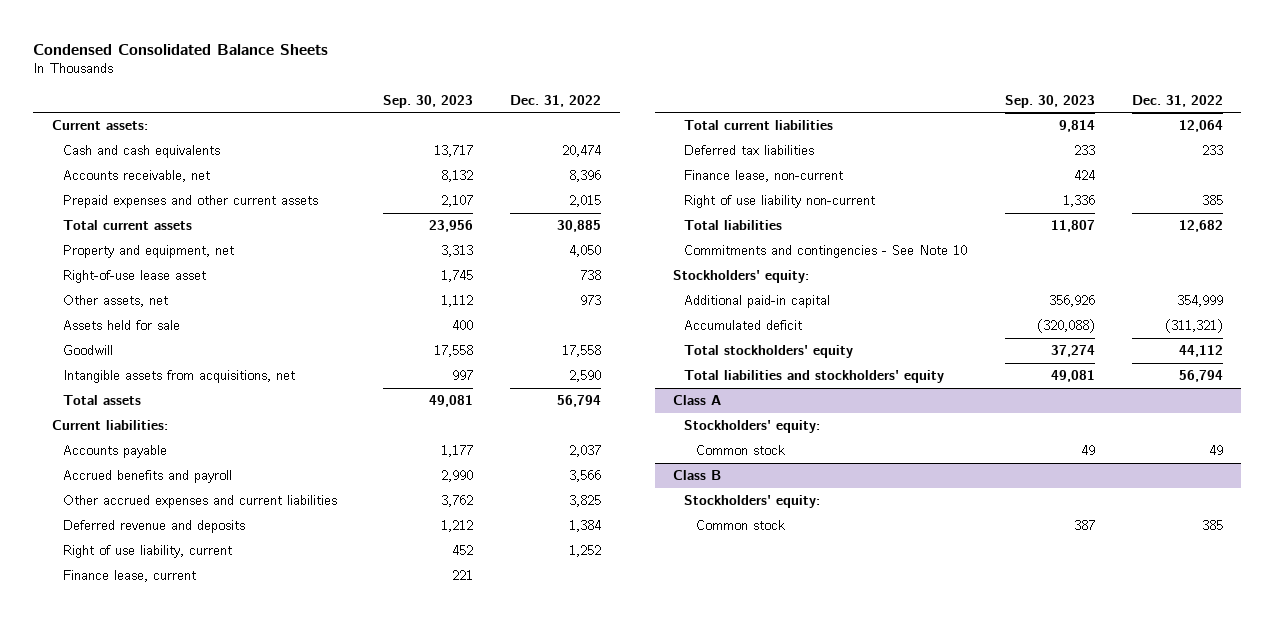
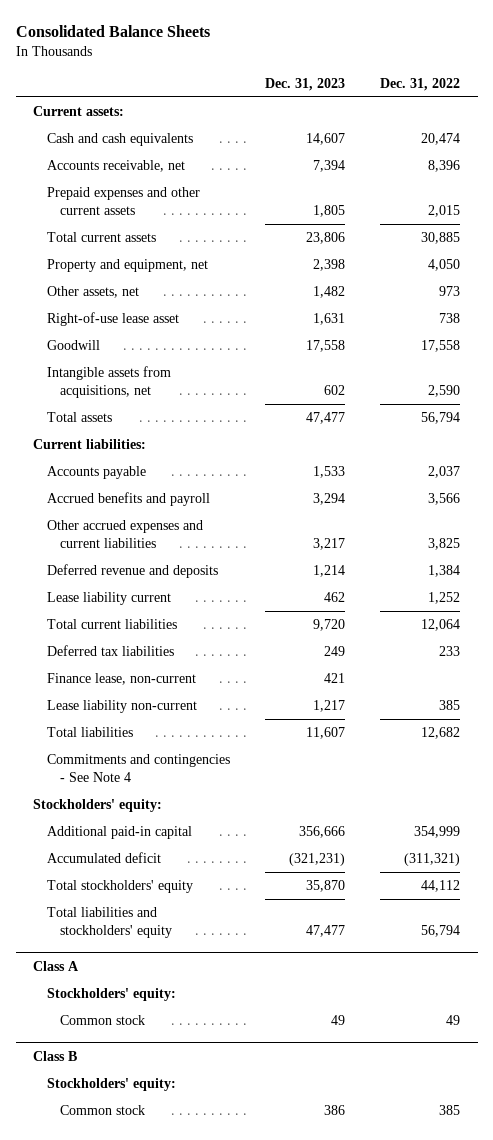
- Condensed Consolidated Balance Sheets
+ Consolidated Balance Sheets
- | Sep. 30, 2023 | Dec. 31, 2022
+ | Dec. 31, 2023 | Dec. 31, 2022
- Assets held for sale | 400 |
moved down: Right-of-use lease asset | 1,631 | 738
- Right of use liability, current | 452 | 1,252
- Finance lease, current | 221 |
+ Lease liability current | 462 | 1,252
- Right of use liability non-current | 1,336 | 385
+ Lease liability non-current | 1,217 | 385
- Commitments and contingencies - See Note 10
+ Commitments and contingencies - See Note 4

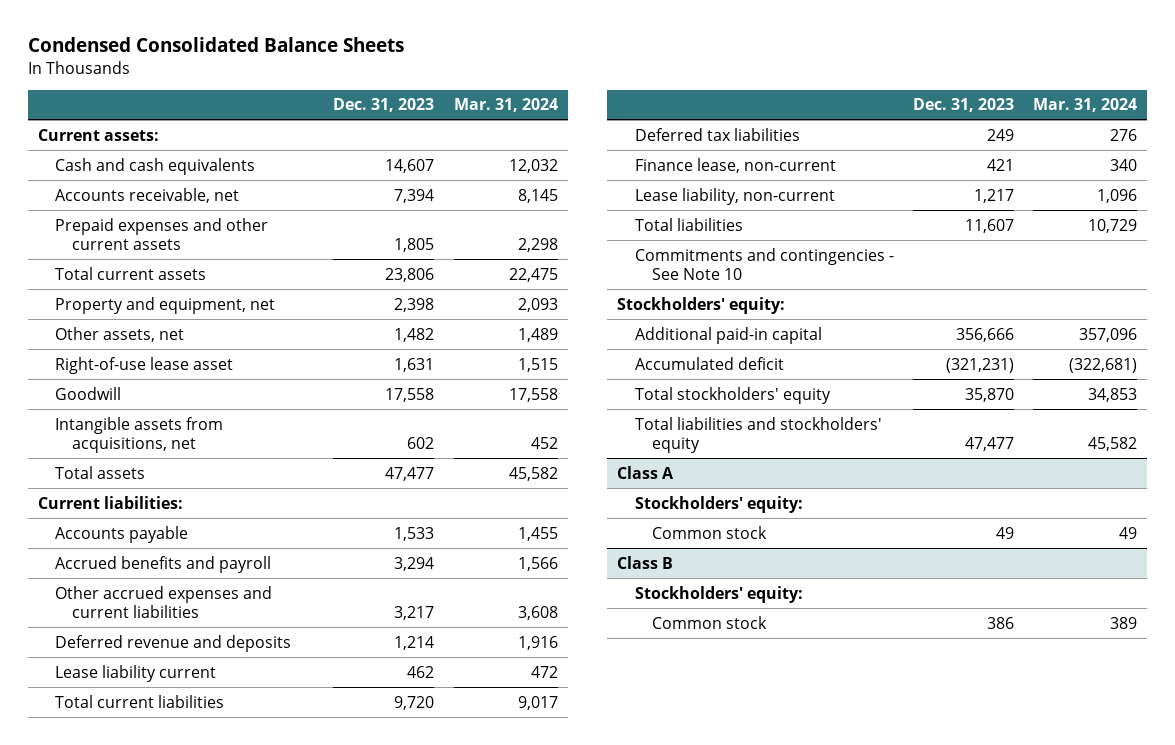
- Consolidated Balance Sheets
+ Condensed Consolidated Balance Sheets
- | Dec. 31, 2023 | Dec. 31, 2022
+ | Dec. 31, 2023 | Mar. 31, 2024
- Lease liability non-current | 1,217 | 385
+ Lease liability, non-current | 1,217 | 1,096
- Commitments and contingencies - See Note 4
+ Commitments and contingencies - See Note 10

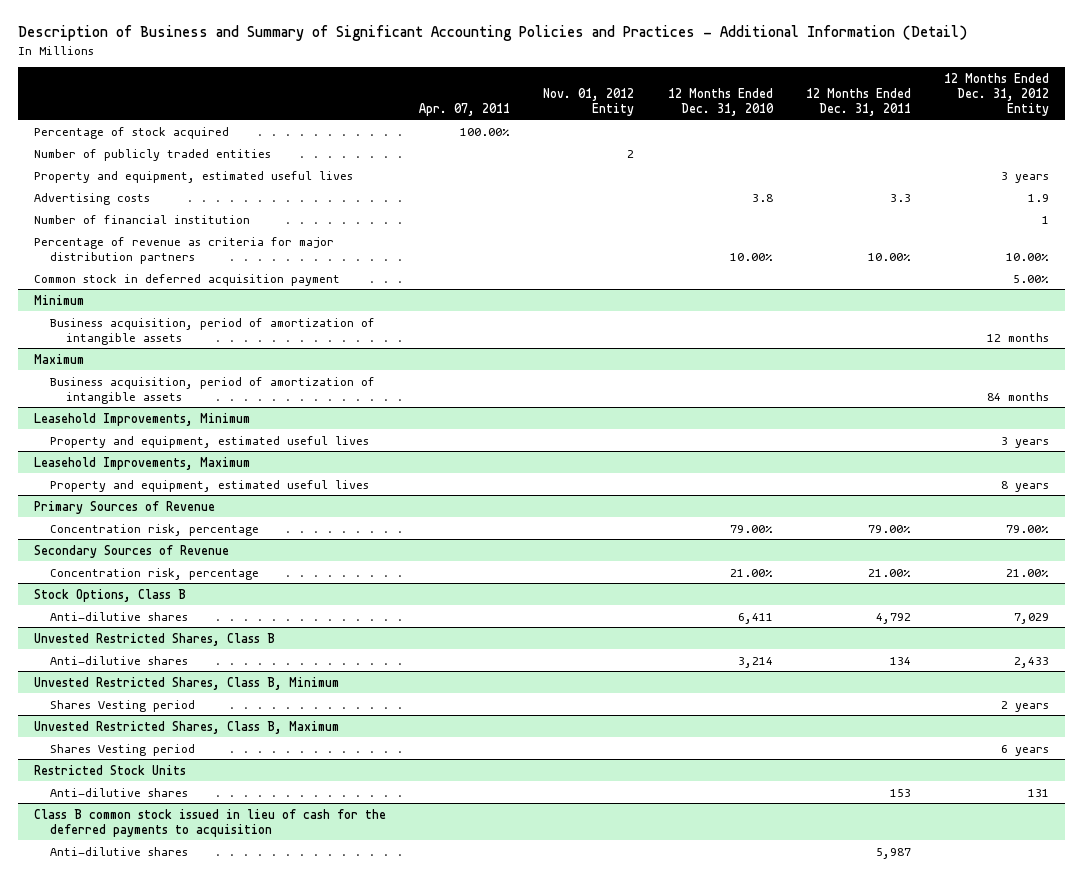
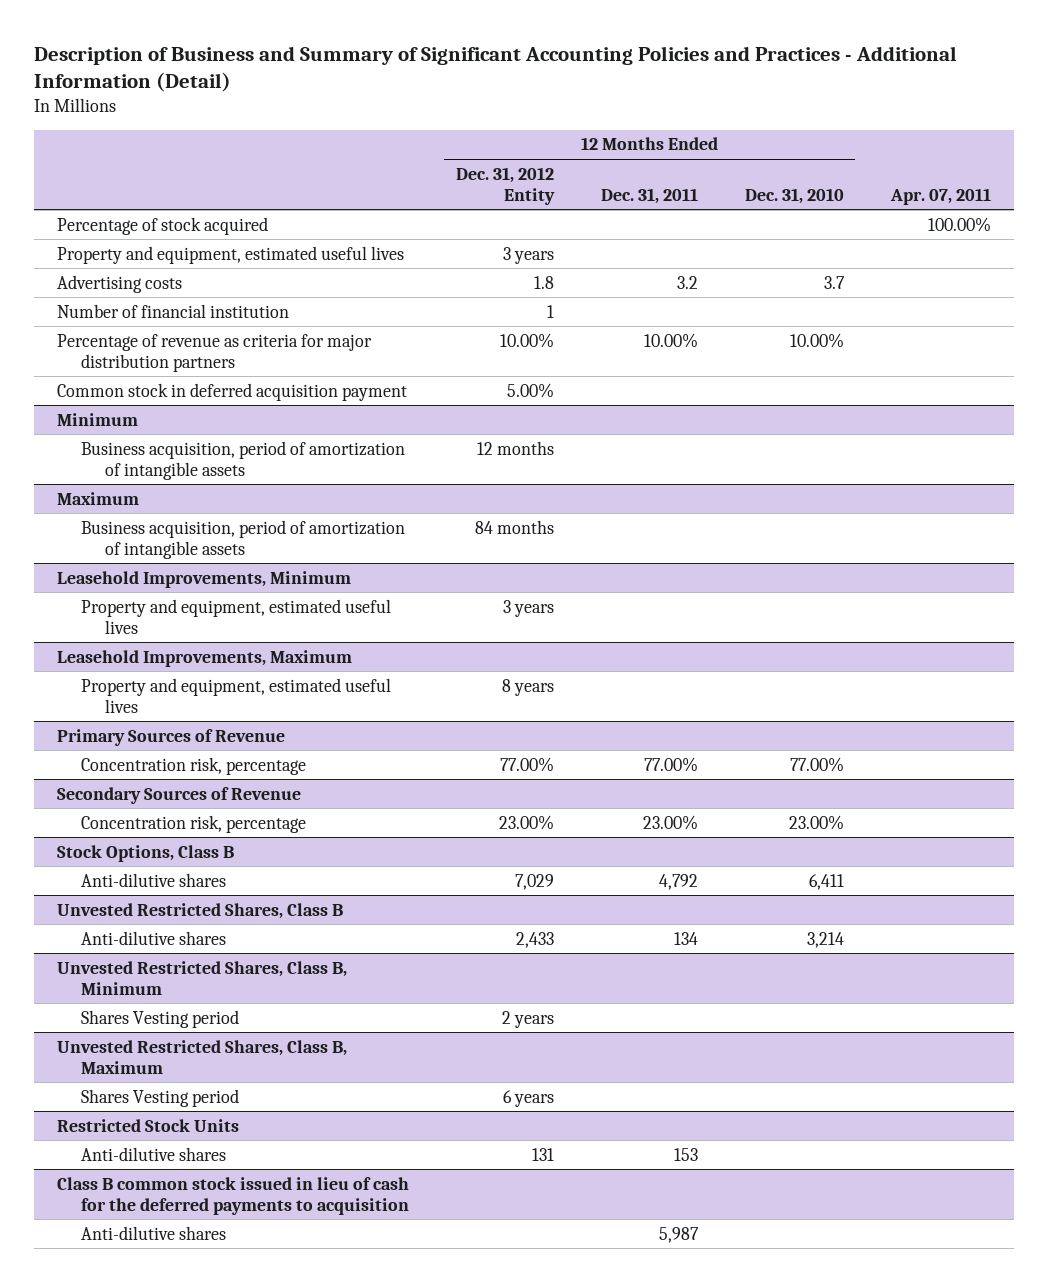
- | Apr. 07, 2011 | Nov. 01, 2012 Entity | 12 Months Ended Dec. 31, 2010 | 12 Months Ended Dec. 31, 2011 | 12 Months Ended Dec. 31, 2012 Entity
+ | 12 Months Ended Dec. 31, 2012 Entity | 12 Months Ended Dec. 31, 2011 | 12 Months Ended Dec. 31, 2010 | Apr. 07, 2011
- Number of publicly traded entities | | 2 | | |
- Advertising costs | | | 3.8 | 3.3 | 1.9
+ Advertising costs | 1.8 | 3.2 | 3.7 |
@ Primary Sources of Revenue
- Concentration risk, percentage | | | 79.00% | 79.00% | 79.00%
+ Concentration risk, percentage | 77.00% | 77.00% | 77.00% |
@ Secondary Sources of Revenue
- Concentration risk, percentage | | | 21.00% | 21.00% | 21.00%
+ Concentration risk, percentage | 23.00% | 23.00% | 23.00% |

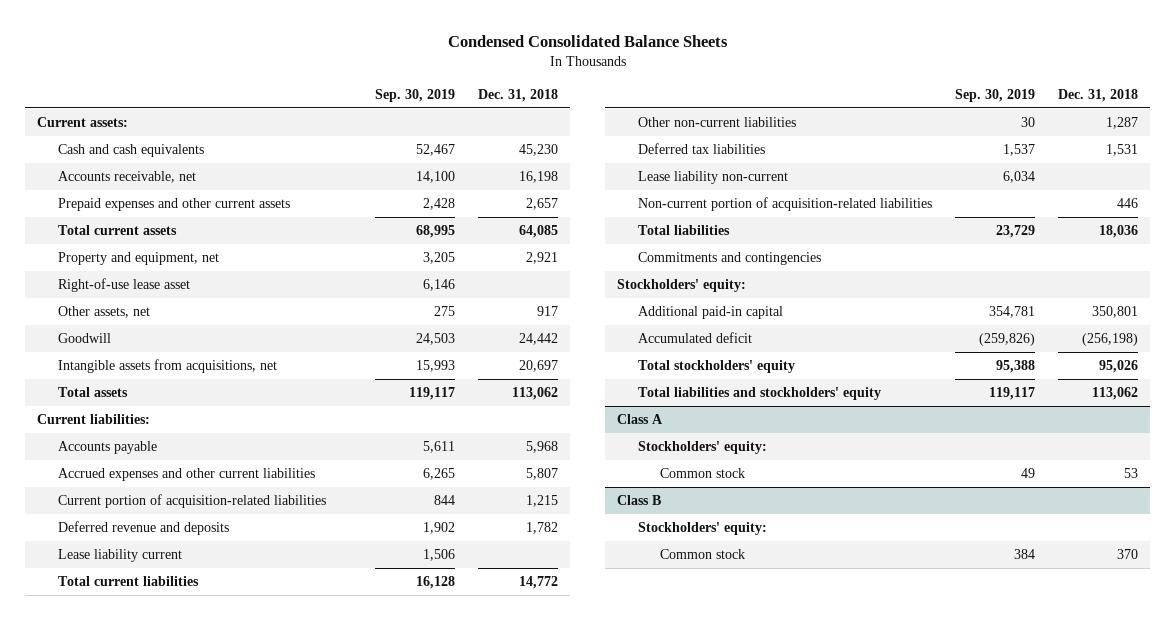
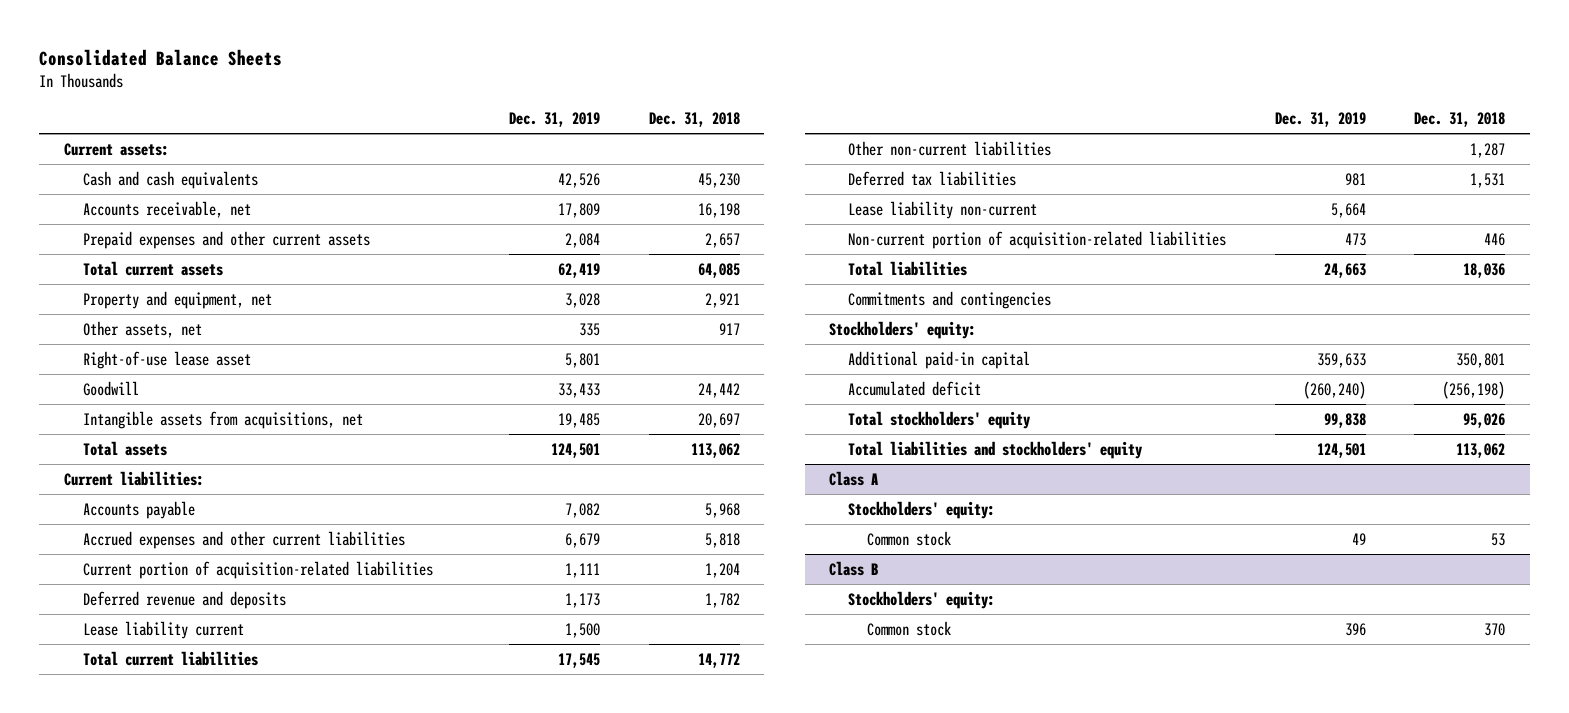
- Condensed Consolidated Balance Sheets
+ Consolidated Balance Sheets
- | Sep. 30, 2019 | Dec. 31, 2018
+ | Dec. 31, 2019 | Dec. 31, 2018
moved down: Right-of-use lease asset | 5,801 |
- Accrued expenses and other current liabilities | 6,265 | 5,807
- Current portion of acquisition-related liabilities | 844 | 1,215
+ Accrued expenses and other current liabilities | 6,679 | 5,818
+ Current portion of acquisition-related liabilities | 1,111 | 1,204

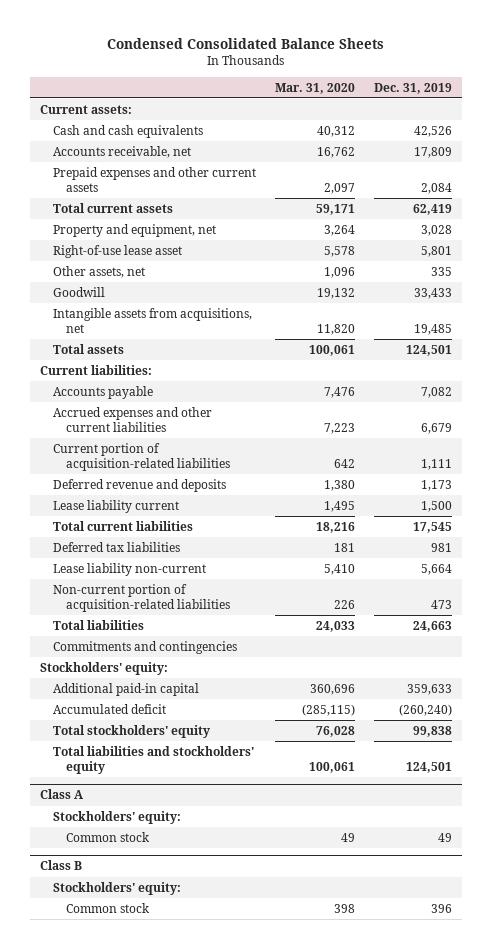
- Consolidated Balance Sheets
+ Condensed Consolidated Balance Sheets
- | Dec. 31, 2019 | Dec. 31, 2018
+ | Mar. 31, 2020 | Dec. 31, 2019
moved down: Other assets, net | 1,096 | 335
- Other non-current liabilities | | 1,287

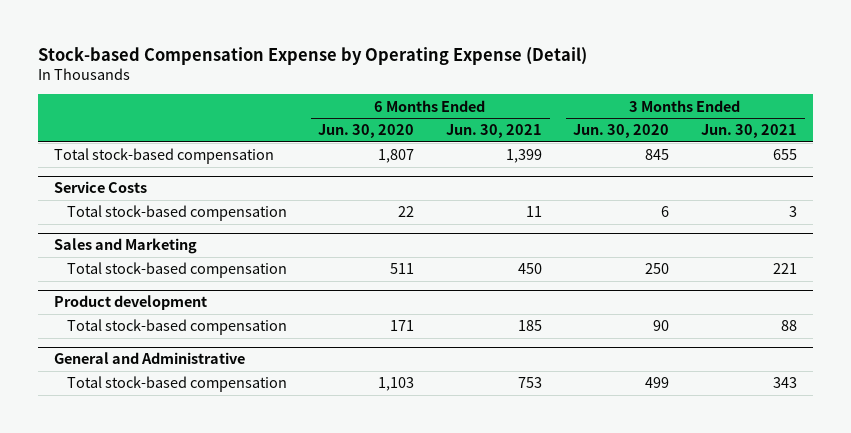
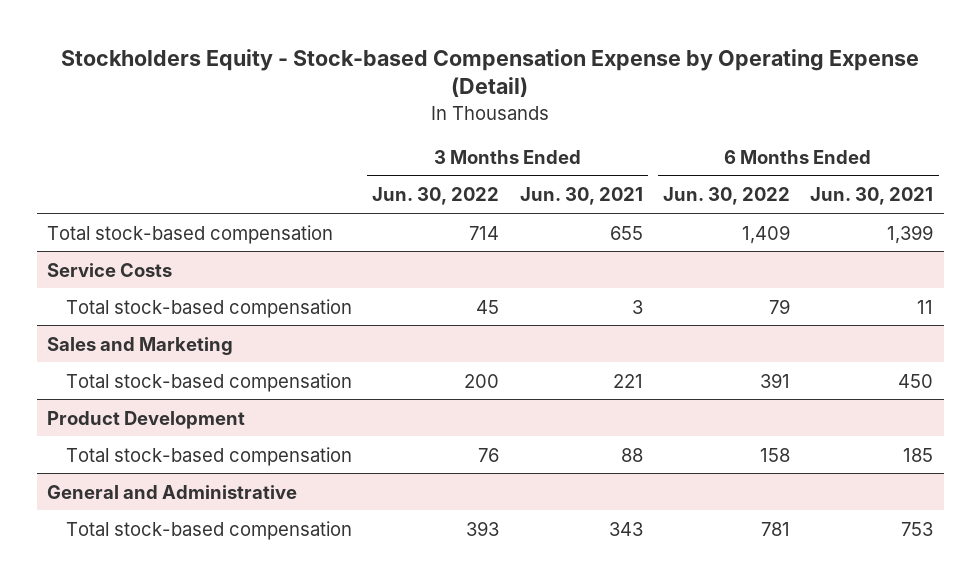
- Stock-based Compensation Expense by Operating Expense (Detail)
+ Stockholders Equity - Stock-based Compensation Expense by Operating Expense (Detail)
- | 6 Months Ended Jun. 30, 2020 | 6 Months Ended Jun. 30, 2021 | 3 Months Ended Jun. 30, 2020 | 3 Months Ended Jun. 30, 2021
+ | 3 Months Ended Jun. 30, 2022 | 3 Months Ended Jun. 30, 2021 | 6 Months Ended Jun. 30, 2022 | 6 Months Ended Jun. 30, 2021
- Product development
+ Product Development

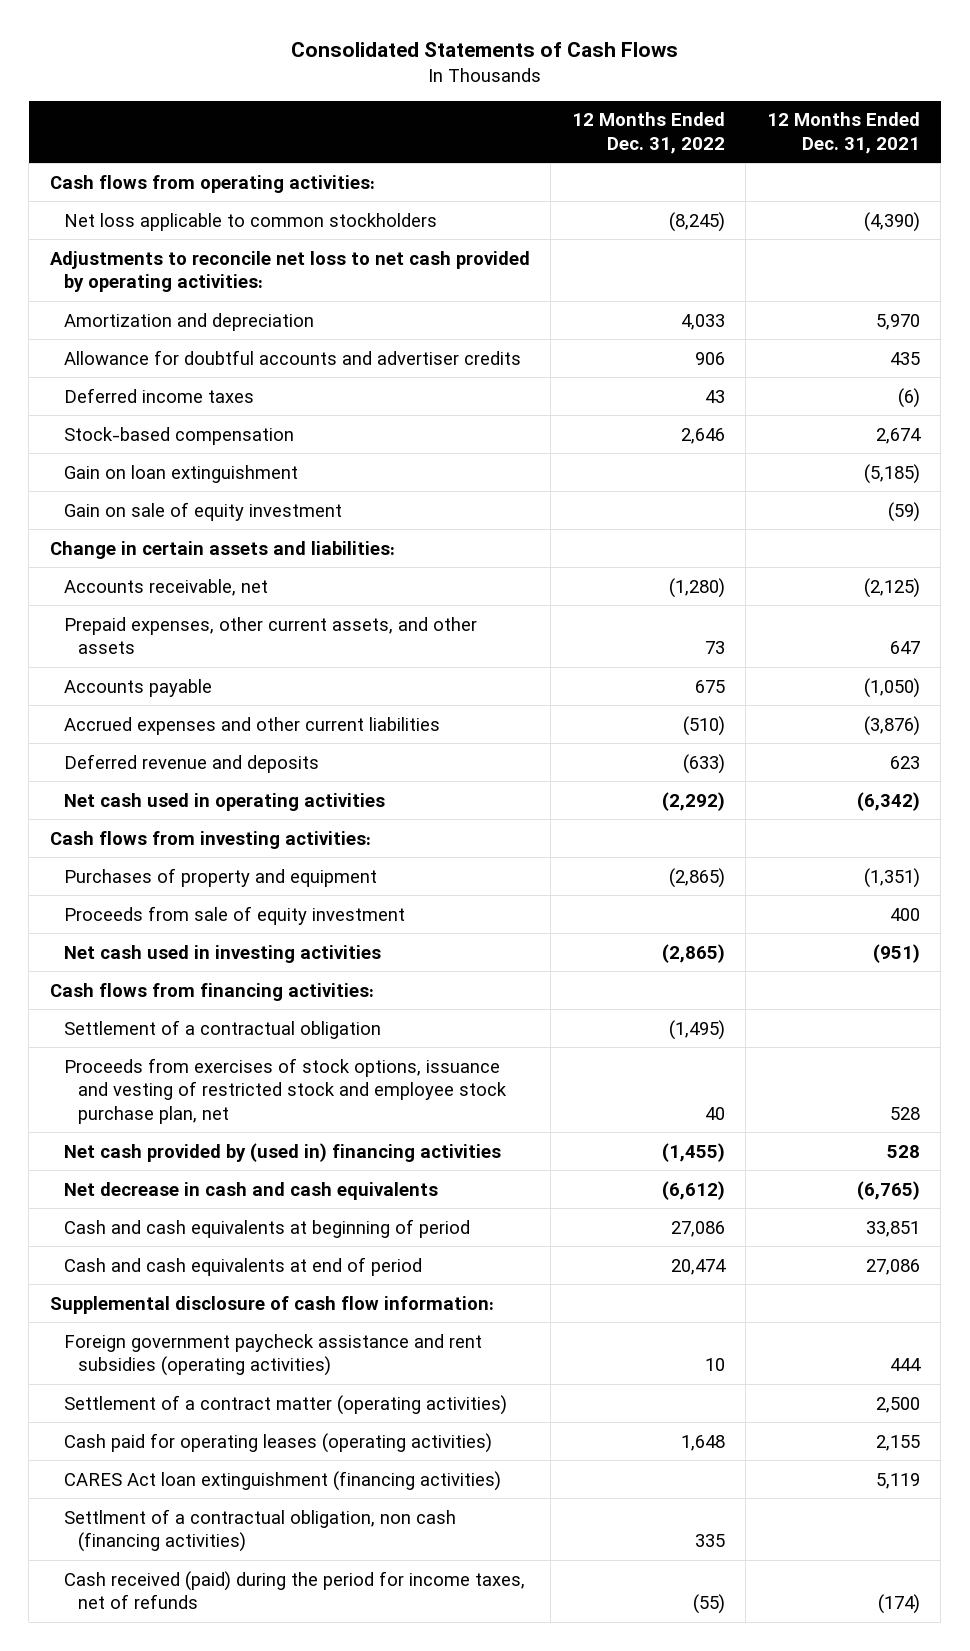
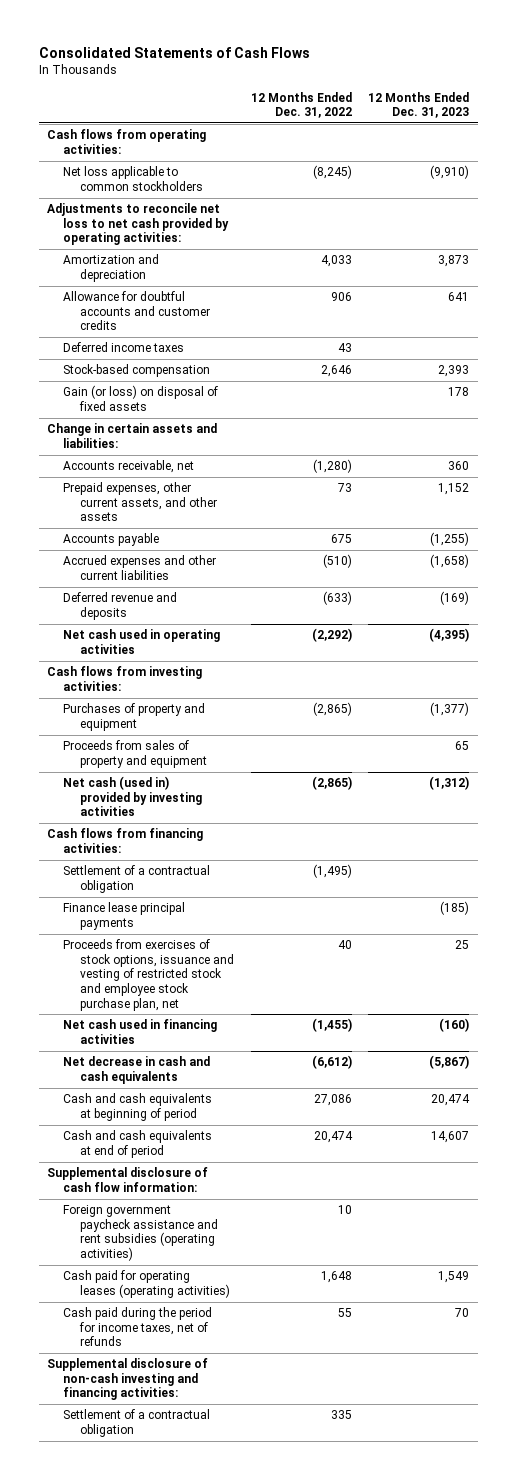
- | 12 Months Ended Dec. 31, 2022 | 12 Months Ended Dec. 31, 2021
+ | 12 Months Ended Dec. 31, 2022 | 12 Months Ended Dec. 31, 2023
- Allowance for doubtful accounts and advertiser credits | 906 | 435
+ Allowance for doubtful accounts and customer credits | 906 | 641
- Gain on loan extinguishment | | (5,185)
- Gain on sale of equity investment | | (59)
+ Gain (or loss) on disposal of fixed assets | | 178
- Proceeds from sale of equity investment | | 400
- Net cash used in investing activities | (2,865) | (951)
+ Proceeds from sales of property and equipment | | 65
+ Net cash (used in) provided by investing activities | (2,865) | (1,312)
+ Finance lease principal payments | | (185)
- Net cash provided by (used in) financing activities | (1,455) | 528
+ Net cash used in financing activities | (1,455) | (160)
- Settlement of a contract matter (operating activities) | | 2,500
- CARES Act loan extinguishment (financing activities) | | 5,119
- Settlment of a contractual obligation, non cash (financing activities) | 335 |
- Cash received (paid) during the period for income taxes, net of refunds | (55) | (174)
+ Cash paid during the period for income taxes, net of refunds | 55 | 70
+ Supplemental disclosure of non-cash investing and financing activities:
+ Settlement of a contractual obligation | 335 |

